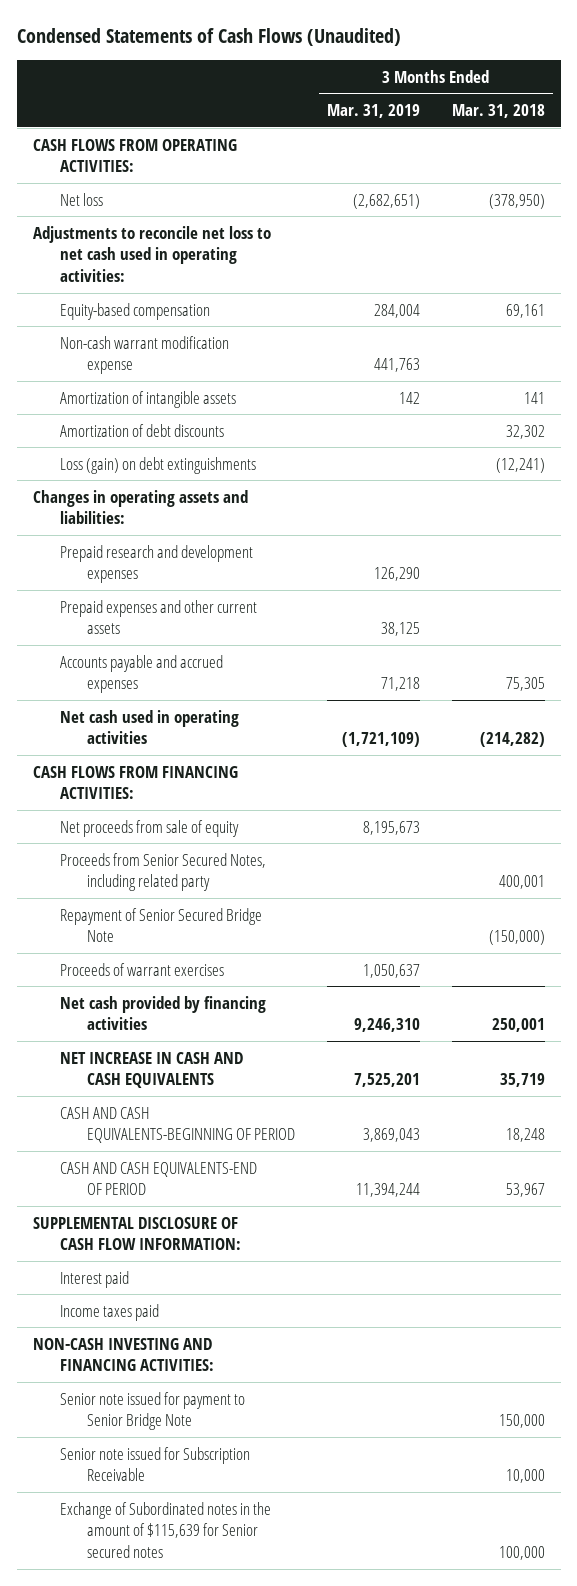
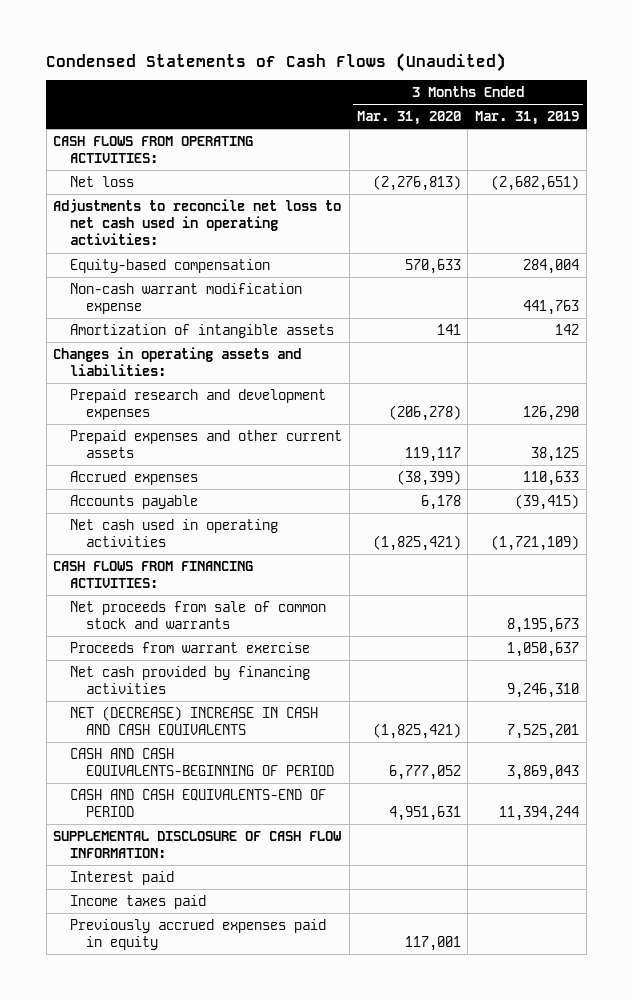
- | 3 Months Ended Mar. 31, 2019 | 3 Months Ended Mar. 31, 2018
+ | 3 Months Ended Mar. 31, 2020 | 3 Months Ended Mar. 31, 2019
- Amortization of debt discounts | | 32,302
- Loss (gain) on debt extinguishments | | (12,241)
- Accounts payable and accrued expenses | 71,218 | 75,305
+ Accrued expenses | (38,399) | 110,633
+ Accounts payable | 6,178 | (39,415)
- Net proceeds from sale of equity | 8,195,673 |
- Proceeds from Senior Secured Notes, including related party | | 400,001
- Repayment of Senior Secured Bridge Note | | (150,000)
- Proceeds of warrant exercises | 1,050,637 |
+ Net proceeds from sale of common stock and warrants | | 8,195,673
+ Proceeds from warrant exercise | | 1,050,637
- NET INCREASE IN CASH AND CASH EQUIVALENTS | 7,525,201 | 35,719
+ NET (DECREASE) INCREASE IN CASH AND CASH EQUIVALENTS | (1,825,421) | 7,525,201
- NON-CASH INVESTING AND FINANCING ACTIVITIES:
- Senior note issued for payment to Senior Bridge Note | | 150,000
- Senior note issued for Subscription Receivable | | 10,000
- Exchange of Subordinated notes in the amount of $115,639 for Senior secured notes | | 100,000
+ Previously accrued expenses paid in equity | 117,001 |

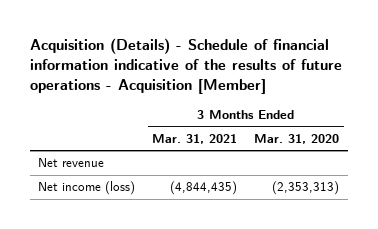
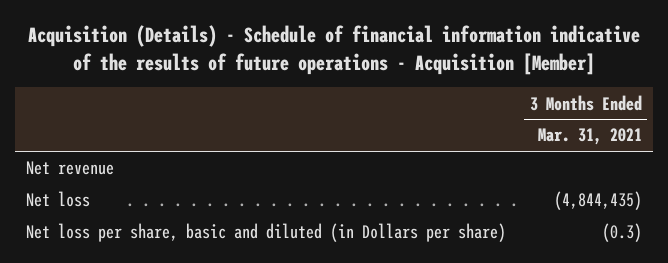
- | 3 Months Ended Mar. 31, 2021 | 3 Months Ended Mar. 31, 2020
+ | 3 Months Ended Mar. 31, 2021
- Net income (loss) | (4,844,435) | (2,353,313)
+ Net loss | (4,844,435)
+ Net loss per share, basic and diluted (in Dollars per share) | (0.3)

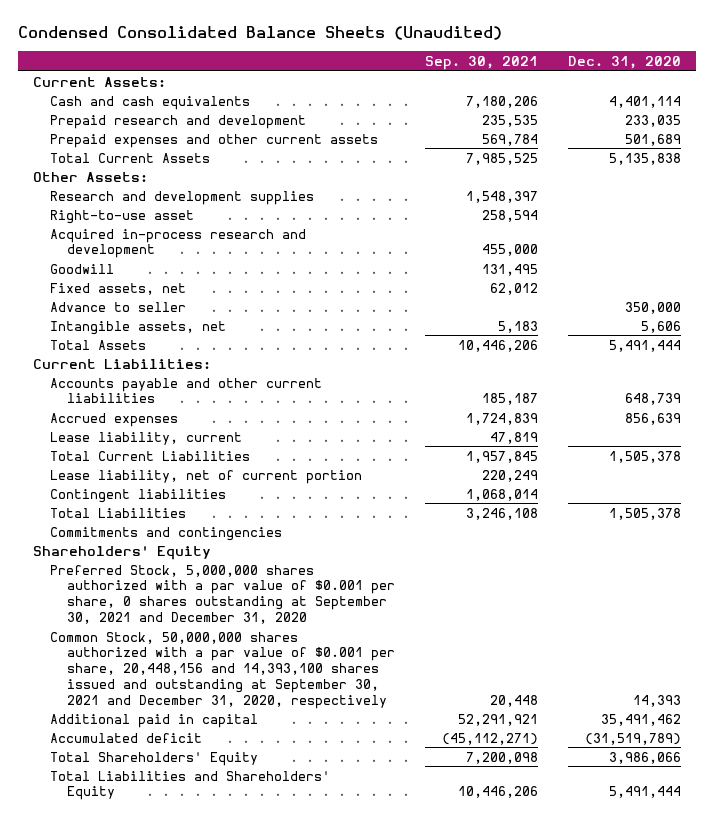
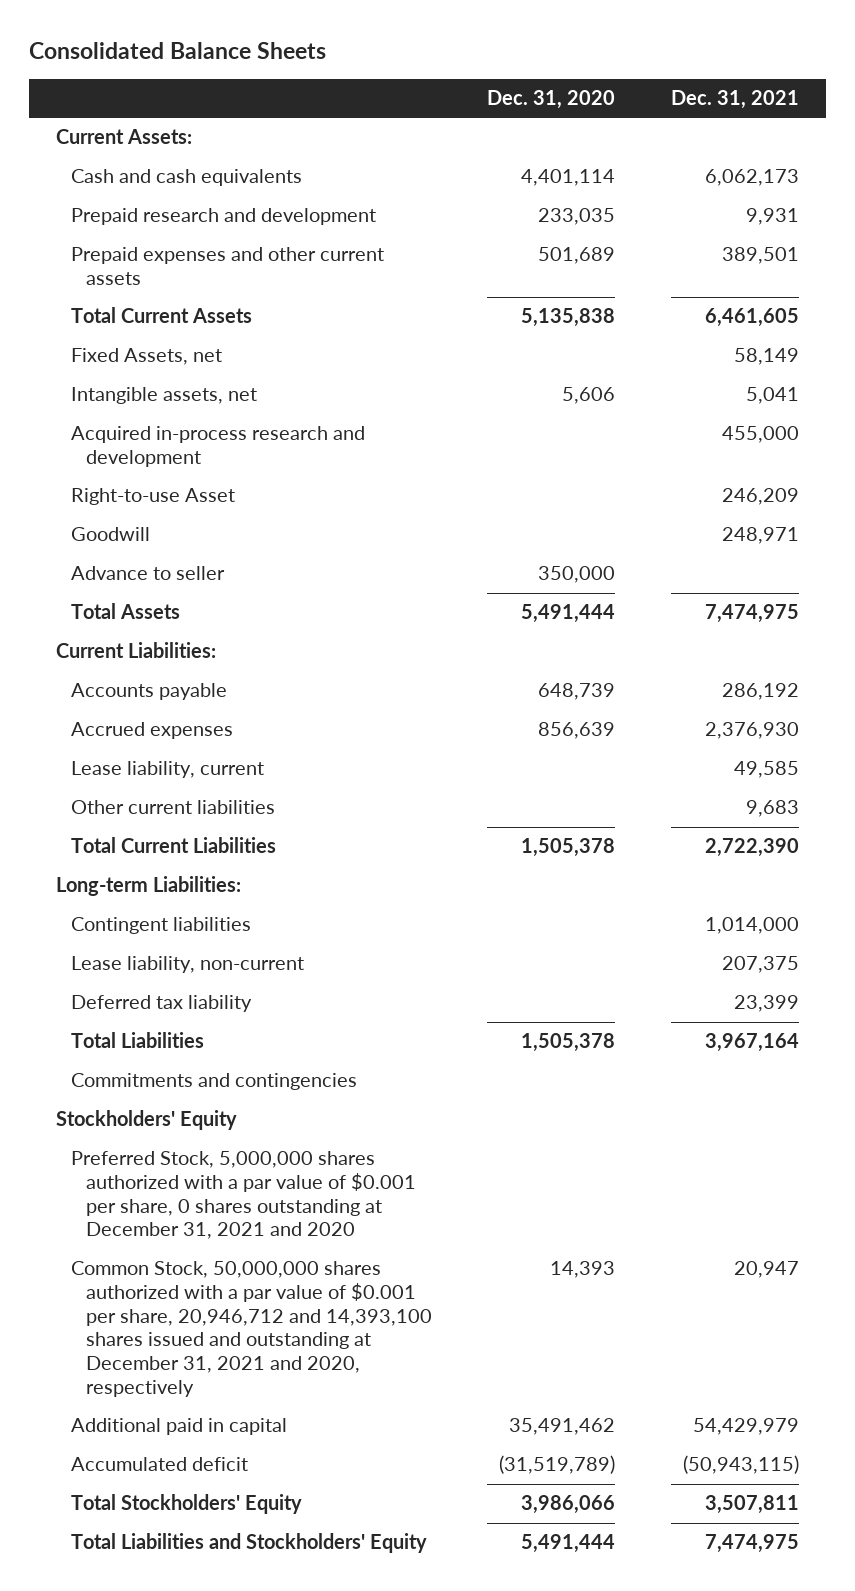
- Condensed Consolidated Balance Sheets (Unaudited)
+ Consolidated Balance Sheets
- | Sep. 30, 2021 | Dec. 31, 2020
+ | Dec. 31, 2020 | Dec. 31, 2021
- Other Assets:
- Research and development supplies | 1,548,397 |
- Right-to-use asset | 258,594 |
+ Fixed Assets, net | | 58,149
moved up: Intangible assets, net | 5,606 | 5,041
+ Right-to-use Asset | | 246,209
- Fixed assets, net | 62,012 |
- Accounts payable and other current liabilities | 185,187 | 648,739
+ Accounts payable | 648,739 | 286,192
+ Other current liabilities | | 9,683
- Lease liability, net of current portion | 220,249 |
+ Long-term Liabilities:
+ Lease liability, non-current | | 207,375
+ Deferred tax liability | | 23,399
- Shareholders' Equity
- Preferred Stock, 5,000,000 shares authorized with a par value of $0.001 per share, 0 shares outstanding at September 30, 2021 and December 31, 2020
- Common Stock, 50,000,000 shares authorized with a par value of $0.001 per share, 20,448,156 and 14,393,100 shares issued and outstanding at September 30, 2021 and December 31, 2020, respectively | 20,448 | 14,393
+ Stockholders' Equity
+ Preferred Stock, 5,000,000 shares authorized with a par value of $0.001 per share, 0 shares outstanding at December 31, 2021 and 2020
+ Common Stock, 50,000,000 shares authorized with a par value of $0.001 per share, 20,946,712 and 14,393,100 shares issued and outstanding at December 31, 2021 and 2020, respectively | 14,393 | 20,947
- Total Shareholders' Equity | 7,200,098 | 3,986,066
- Total Liabilities and Shareholders' Equity | 10,446,206 | 5,491,444
+ Total Stockholders' Equity | 3,986,066 | 3,507,811
+ Total Liabilities and Stockholders' Equity | 5,491,444 | 7,474,975

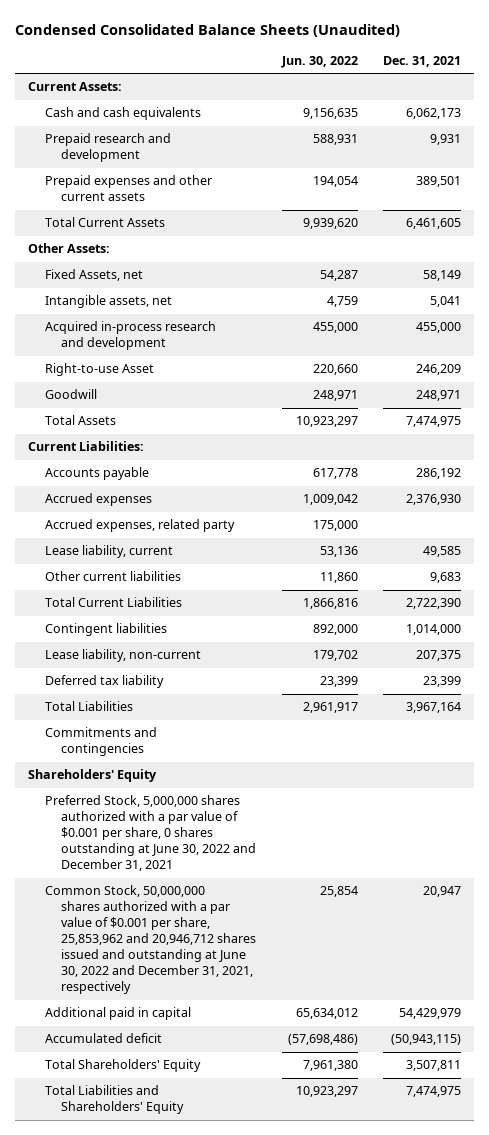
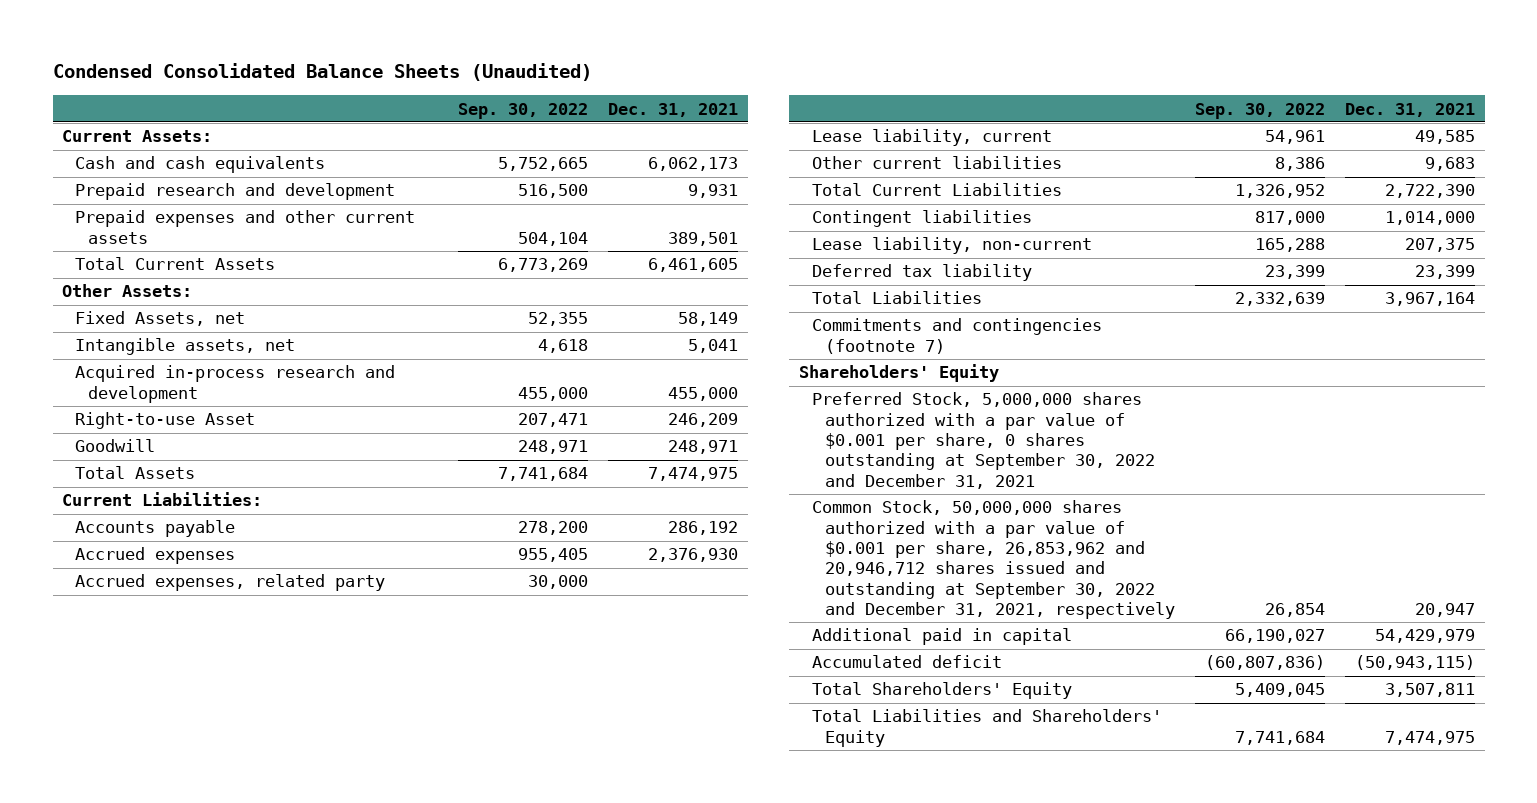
- | Jun. 30, 2022 | Dec. 31, 2021
+ | Sep. 30, 2022 | Dec. 31, 2021
- Commitments and contingencies
+ Commitments and contingencies (footnote 7)
- Preferred Stock, 5,000,000 shares authorized with a par value of $0.001 per share, 0 shares outstanding at June 30, 2022 and December 31, 2021
- Common Stock, 50,000,000 shares authorized with a par value of $0.001 per share, 25,853,962 and 20,946,712 shares issued and outstanding at June 30, 2022 and December 31, 2021, respectively | 25,854 | 20,947
+ Preferred Stock, 5,000,000 shares authorized with a par value of $0.001 per share, 0 shares outstanding at September 30, 2022 and December 31, 2021
+ Common Stock, 50,000,000 shares authorized with a par value of $0.001 per share, 26,853,962 and 20,946,712 shares issued and outstanding at September 30, 2022 and December 31, 2021, respectively | 26,854 | 20,947

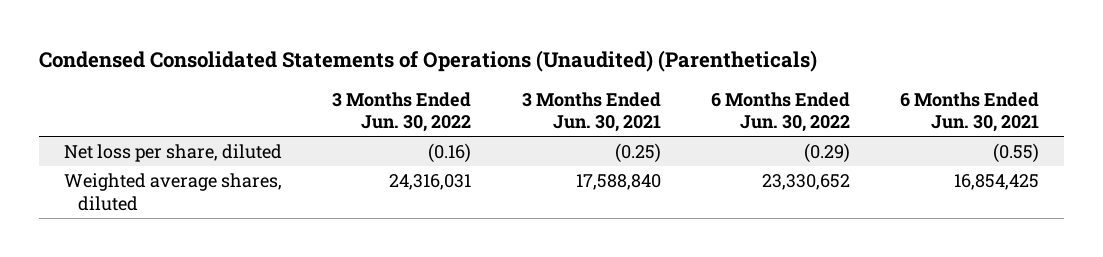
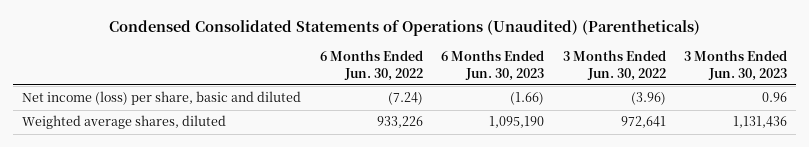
- | 3 Months Ended Jun. 30, 2022 | 3 Months Ended Jun. 30, 2021 | 6 Months Ended Jun. 30, 2022 | 6 Months Ended Jun. 30, 2021
+ | 6 Months Ended Jun. 30, 2022 | 6 Months Ended Jun. 30, 2023 | 3 Months Ended Jun. 30, 2022 | 3 Months Ended Jun. 30, 2023
- Net loss per share, diluted | (0.16) | (0.25) | (0.29) | (0.55)
- Weighted average shares, diluted | 24,316,031 | 17,588,840 | 23,330,652 | 16,854,425
+ Net income (loss) per share, basic and diluted | (7.24) | (1.66) | (3.96) | 0.96
+ Weighted average shares, diluted | 933,226 | 1,095,190 | 972,641 | 1,131,436

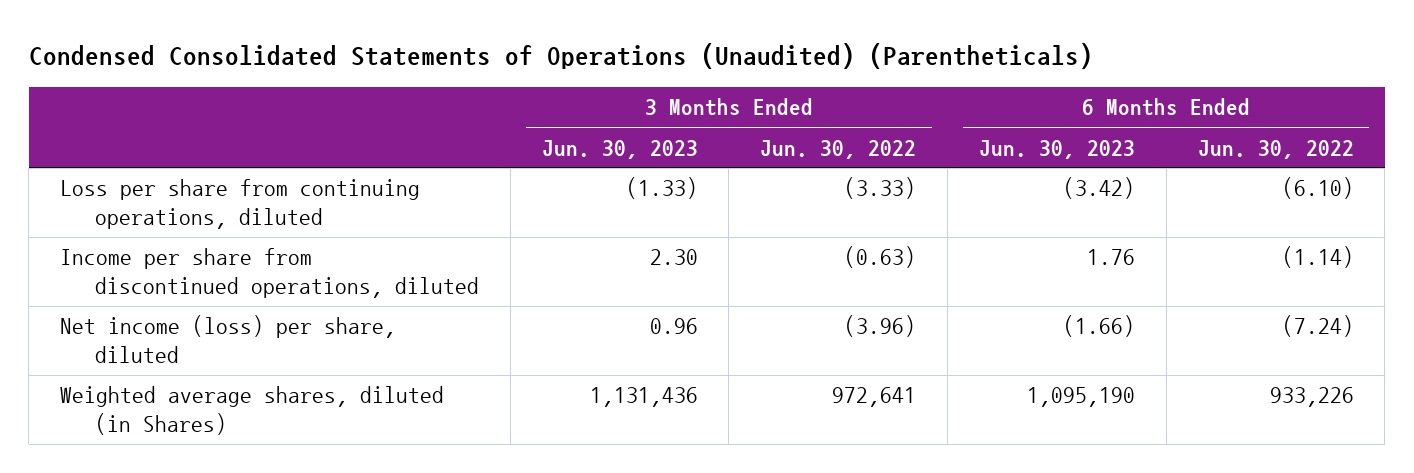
- | 6 Months Ended Jun. 30, 2022 | 6 Months Ended Jun. 30, 2023 | 3 Months Ended Jun. 30, 2022 | 3 Months Ended Jun. 30, 2023
+ | 3 Months Ended Jun. 30, 2023 | 3 Months Ended Jun. 30, 2022 | 6 Months Ended Jun. 30, 2023 | 6 Months Ended Jun. 30, 2022
- Net income (loss) per share, basic and diluted | (7.24) | (1.66) | (3.96) | 0.96
- Weighted average shares, diluted | 933,226 | 1,095,190 | 972,641 | 1,131,436
+ Loss per share from continuing operations, diluted | (1.33) | (3.33) | (3.42) | (6.10)
+ Income per share from discontinued operations, diluted | 2.30 | (0.63) | 1.76 | (1.14)
+ Net income (loss) per share, diluted | 0.96 | (3.96) | (1.66) | (7.24)
+ Weighted average shares, diluted (in Shares) | 1,131,436 | 972,641 | 1,095,190 | 933,226

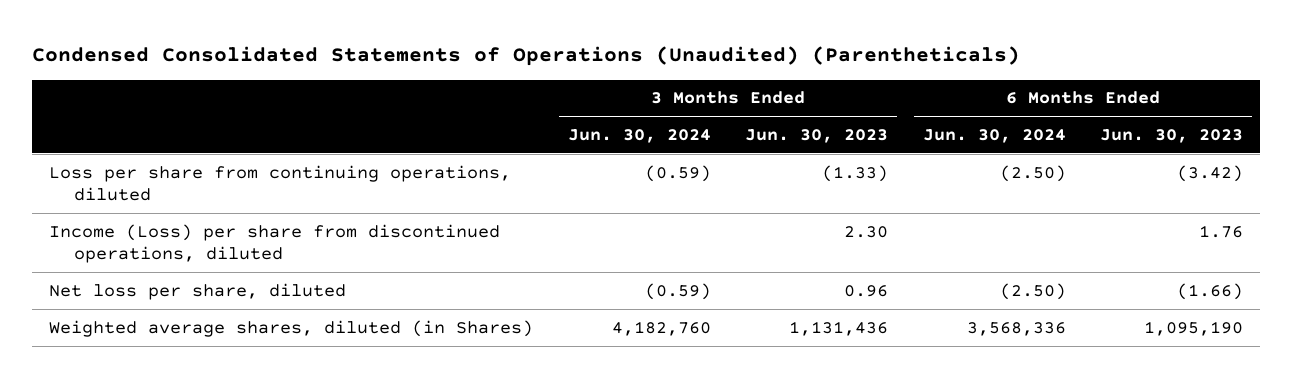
- | 3 Months Ended Jun. 30, 2023 | 3 Months Ended Jun. 30, 2022 | 6 Months Ended Jun. 30, 2023 | 6 Months Ended Jun. 30, 2022
+ | 3 Months Ended Jun. 30, 2024 | 3 Months Ended Jun. 30, 2023 | 6 Months Ended Jun. 30, 2024 | 6 Months Ended Jun. 30, 2023
- Income per share from discontinued operations, diluted | 2.30 | (0.63) | 1.76 | (1.14)
- Net income (loss) per share, diluted | 0.96 | (3.96) | (1.66) | (7.24)
+ Income (Loss) per share from discontinued operations, diluted | | 2.30 | | 1.76
+ Net loss per share, diluted | (0.59) | 0.96 | (2.50) | (1.66)

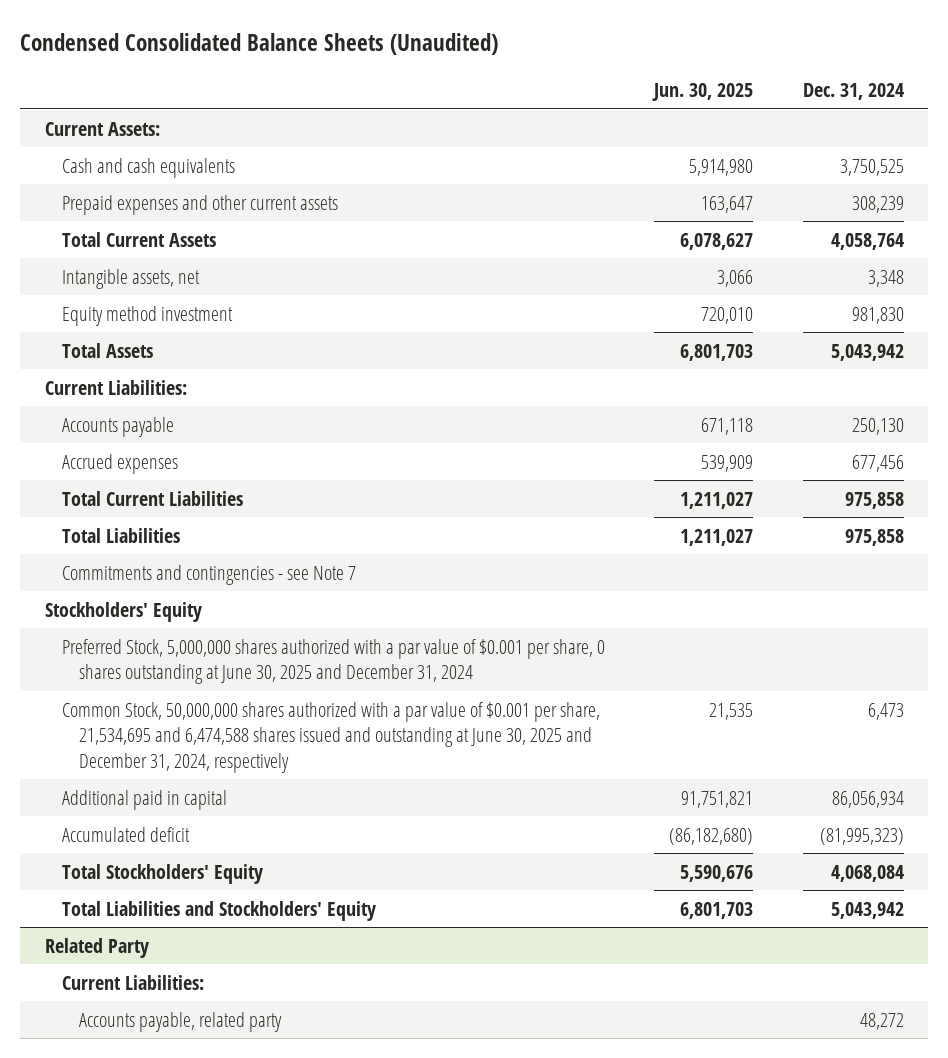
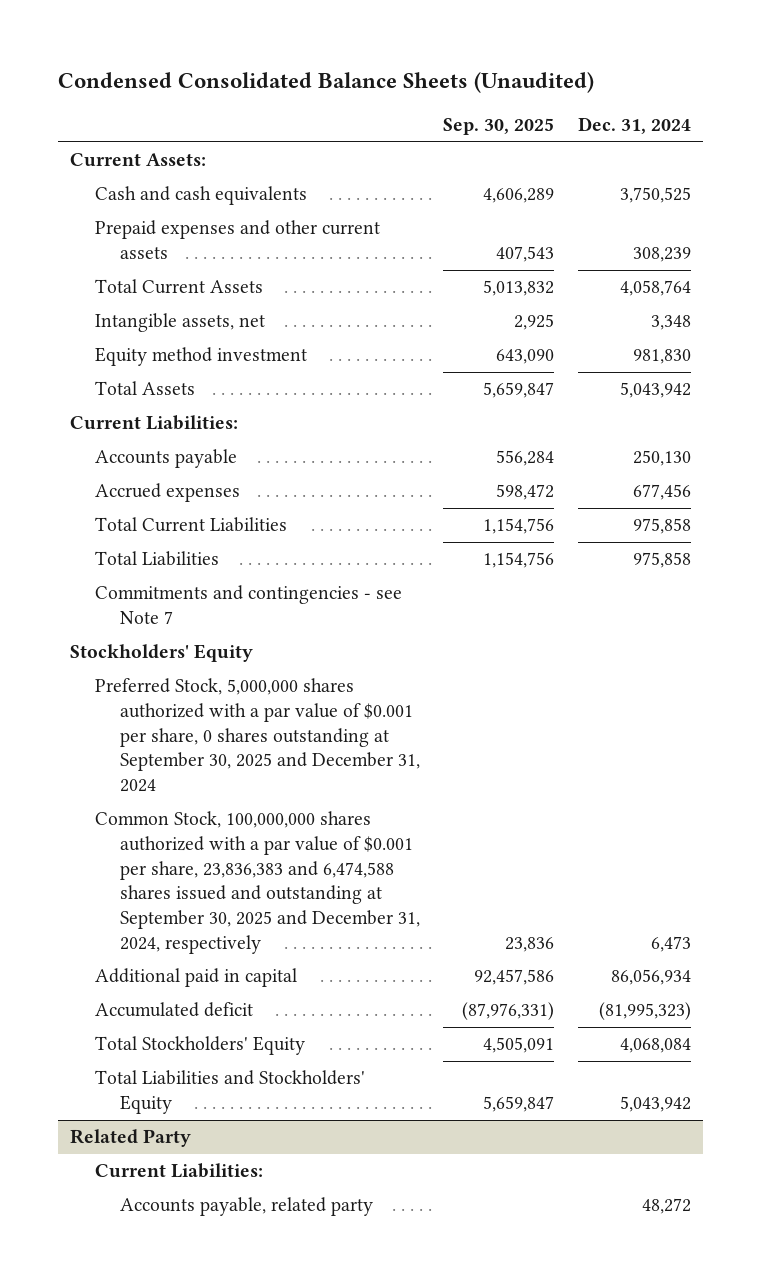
- | Jun. 30, 2025 | Dec. 31, 2024
+ | Sep. 30, 2025 | Dec. 31, 2024
- Preferred Stock, 5,000,000 shares authorized with a par value of $0.001 per share, 0 shares outstanding at June 30, 2025 and December 31, 2024
- Common Stock, 50,000,000 shares authorized with a par value of $0.001 per share, 21,534,695 and 6,474,588 shares issued and outstanding at June 30, 2025 and December 31, 2024, respectively | 21,535 | 6,473
+ Preferred Stock, 5,000,000 shares authorized with a par value of $0.001 per share, 0 shares outstanding at September 30, 2025 and December 31, 2024
+ Common Stock, 100,000,000 shares authorized with a par value of $0.001 per share, 23,836,383 and 6,474,588 shares issued and outstanding at September 30, 2025 and December 31, 2024, respectively | 23,836 | 6,473

